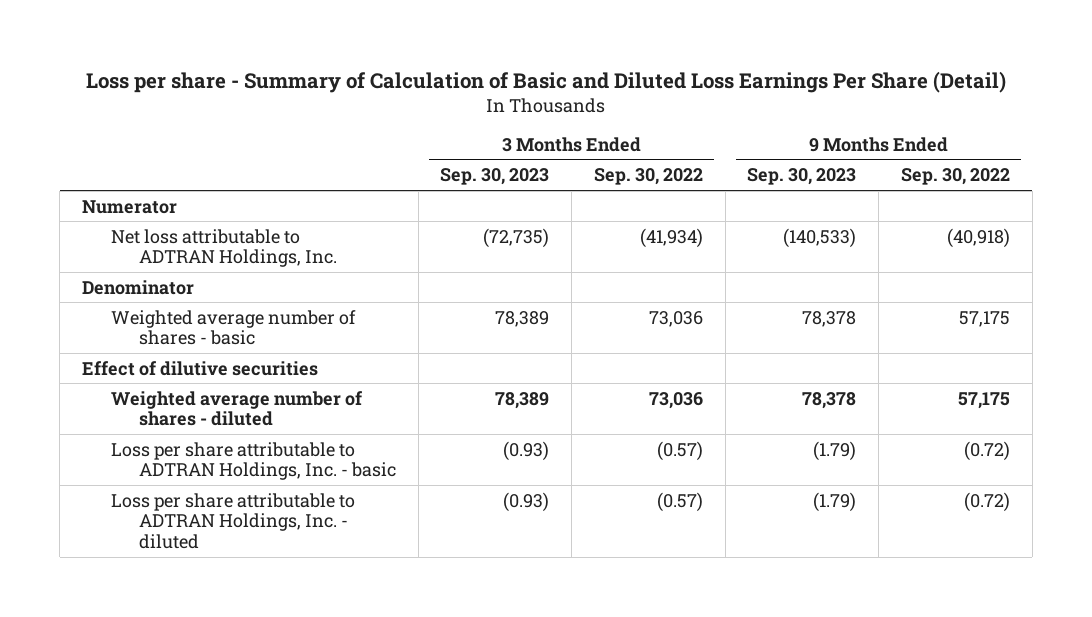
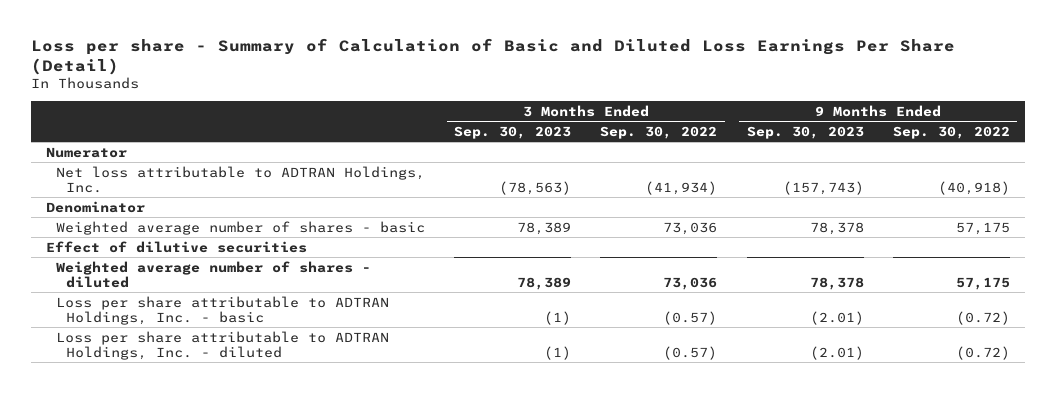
- Net loss attributable to ADTRAN Holdings, Inc. | (72,735) | (41,934) | (140,533) | (40,918)
+ Net loss attributable to ADTRAN Holdings, Inc. | (78,563) | (41,934) | (157,743) | (40,918)
- Loss per share attributable to ADTRAN Holdings, Inc. - basic | (0.93) | (0.57) | (1.79) | (0.72)
- Loss per share attributable to ADTRAN Holdings, Inc. - diluted | (0.93) | (0.57) | (1.79) | (0.72)
+ Loss per share attributable to ADTRAN Holdings, Inc. - basic | (1) | (0.57) | (2.01) | (0.72)
+ Loss per share attributable to ADTRAN Holdings, Inc. - diluted | (1) | (0.57) | (2.01) | (0.72)

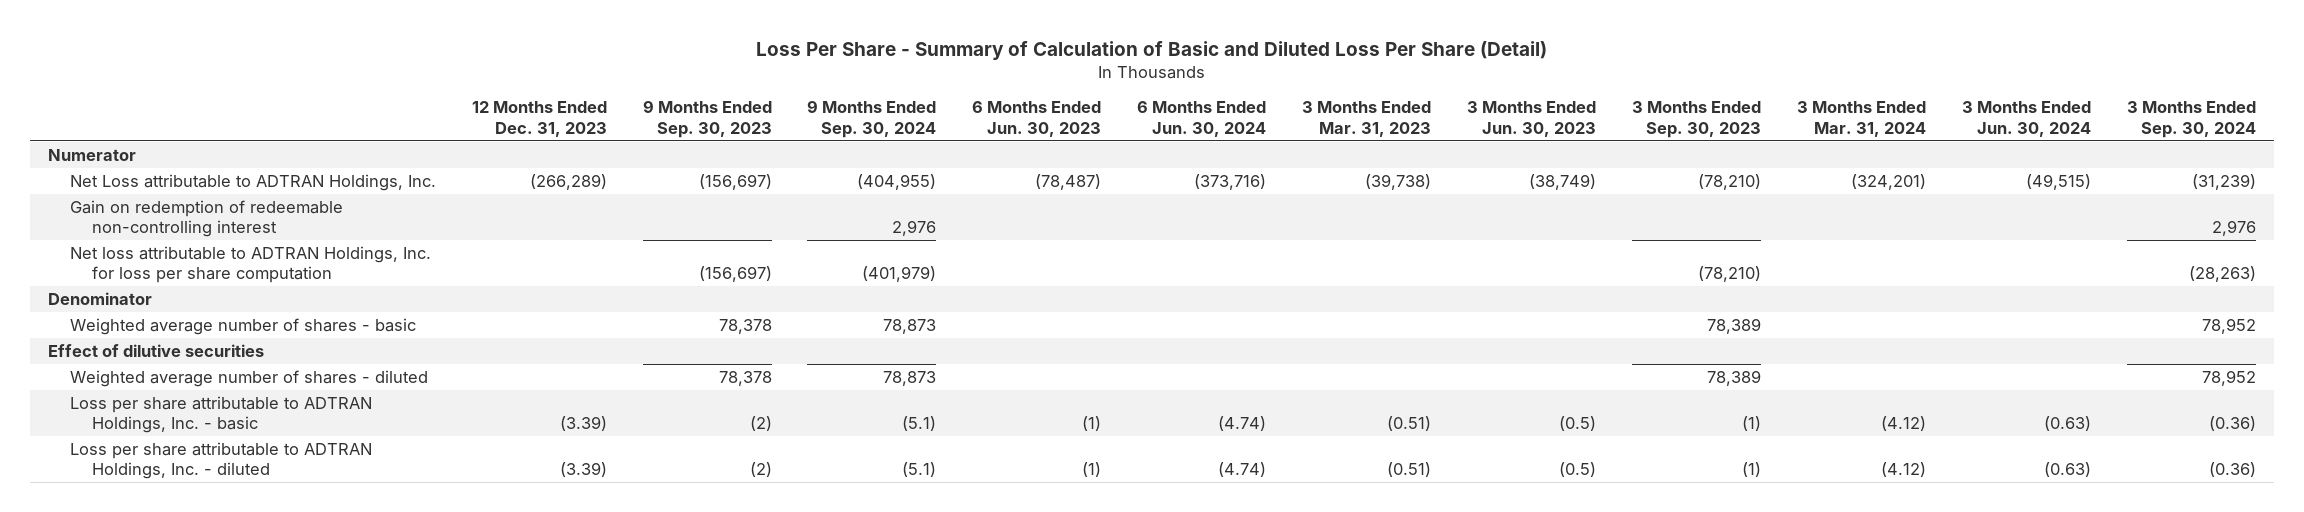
- Loss per share - Summary of Calculation of Basic and Diluted Loss Earnings Per Share (Detail)
+ Loss Per Share - Summary of Calculation of Basic and Diluted Loss Per Share (Detail)
- | 3 Months Ended Sep. 30, 2023 | 3 Months Ended Sep. 30, 2022 | 9 Months Ended Sep. 30, 2023 | 9 Months Ended Sep. 30, 2022
+ | 12 Months Ended Dec. 31, 2023 | 9 Months Ended Sep. 30, 2023 | 9 Months Ended Sep. 30, 2024 | 6 Months Ended Jun. 30, 2023 | 6 Months Ended Jun. 30, 2024 | 3 Months Ended Mar. 31, 2023 | 3 Months Ended Jun. 30, 2023 | 3 Months Ended Sep. 30, 2023 | 3 Months Ended Mar. 31, 2024 | 3 Months Ended Jun. 30, 2024 | 3 Months Ended Sep. 30, 2024
- Net loss attributable to ADTRAN Holdings, Inc. | (78,563) | (41,934) | (157,743) | (40,918)
+ Net Loss attributable to ADTRAN Holdings, Inc. | (266,289) | (156,697) | (404,955) | (78,487) | (373,716) | (39,738) | (38,749) | (78,210) | (324,201) | (49,515) | (31,239)
+ Gain on redemption of redeemable non-controlling interest | | | 2,976 | | | | | | | | 2,976
+ Net loss attributable to ADTRAN Holdings, Inc. for loss per share computation | | (156,697) | (401,979) | | | | | (78,210) | | | (28,263)
- Loss per share attributable to ADTRAN Holdings, Inc. - basic | (1) | (0.57) | (2.01) | (0.72)
- Loss per share attributable to ADTRAN Holdings, Inc. - diluted | (1) | (0.57) | (2.01) | (0.72)
+ Loss per share attributable to ADTRAN Holdings, Inc. - basic | (3.39) | (2) | (5.1) | (1) | (4.74) | (0.51) | (0.5) | (1) | (4.12) | (0.63) | (0.36)
+ Loss per share attributable to ADTRAN Holdings, Inc. - diluted | (3.39) | (2) | (5.1) | (1) | (4.74) | (0.51) | (0.5) | (1) | (4.12) | (0.63) | (0.36)

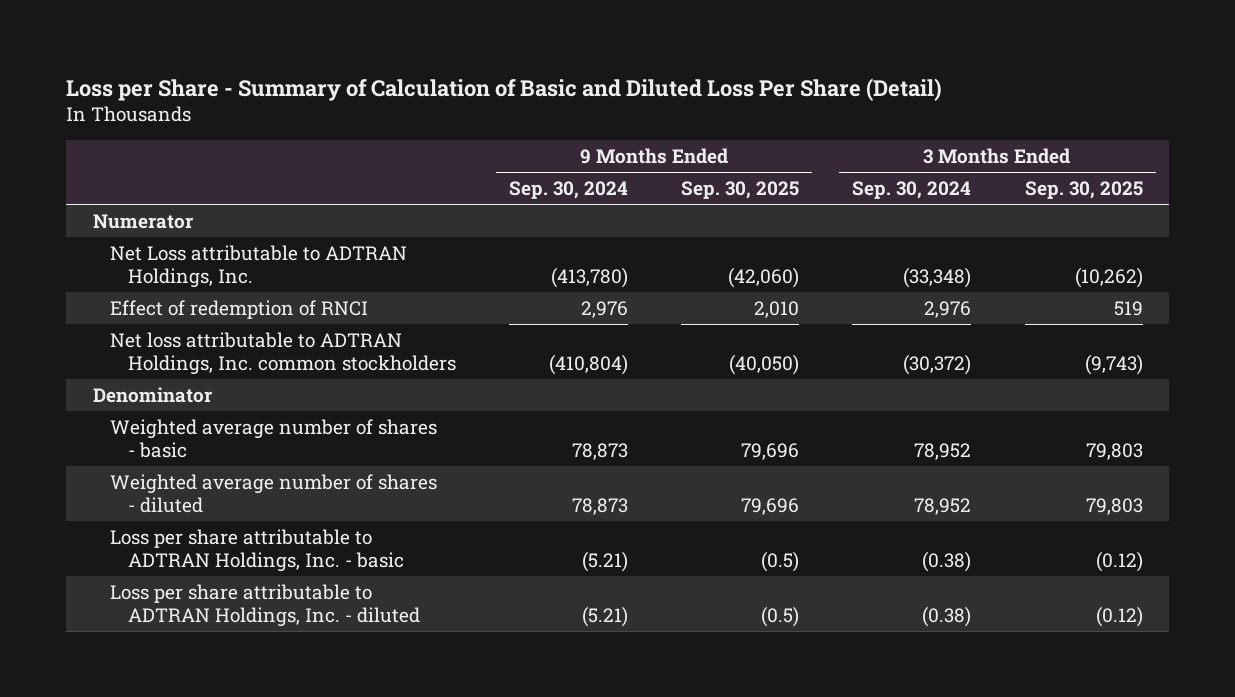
- Loss Per Share - Summary of Calculation of Basic and Diluted Loss Per Share (Detail)
+ Loss per Share - Summary of Calculation of Basic and Diluted Loss Per Share (Detail)
- | 12 Months Ended Dec. 31, 2023 | 9 Months Ended Sep. 30, 2023 | 9 Months Ended Sep. 30, 2024 | 6 Months Ended Jun. 30, 2023 | 6 Months Ended Jun. 30, 2024 | 3 Months Ended Mar. 31, 2023 | 3 Months Ended Jun. 30, 2023 | 3 Months Ended Sep. 30, 2023 | 3 Months Ended Mar. 31, 2024 | 3 Months Ended Jun. 30, 2024 | 3 Months Ended Sep. 30, 2024
+ | 9 Months Ended Sep. 30, 2024 | 9 Months Ended Sep. 30, 2025 | 3 Months Ended Sep. 30, 2024 | 3 Months Ended Sep. 30, 2025
- Net Loss attributable to ADTRAN Holdings, Inc. | (266,289) | (156,697) | (404,955) | (78,487) | (373,716) | (39,738) | (38,749) | (78,210) | (324,201) | (49,515) | (31,239)
- Gain on redemption of redeemable non-controlling interest | | | 2,976 | | | | | | | | 2,976
- Net loss attributable to ADTRAN Holdings, Inc. for loss per share computation | | (156,697) | (401,979) | | | | | (78,210) | | | (28,263)
+ Net Loss attributable to ADTRAN Holdings, Inc. | (413,780) | (42,060) | (33,348) | (10,262)
+ Effect of redemption of RNCI | 2,976 | 2,010 | 2,976 | 519
+ Net loss attributable to ADTRAN Holdings, Inc. common stockholders | (410,804) | (40,050) | (30,372) | (9,743)
- Effect of dilutive securities
- Loss per share attributable to ADTRAN Holdings, Inc. - basic | (3.39) | (2) | (5.1) | (1) | (4.74) | (0.51) | (0.5) | (1) | (4.12) | (0.63) | (0.36)
- Loss per share attributable to ADTRAN Holdings, Inc. - diluted | (3.39) | (2) | (5.1) | (1) | (4.74) | (0.51) | (0.5) | (1) | (4.12) | (0.63) | (0.36)
+ Loss per share attributable to ADTRAN Holdings, Inc. - basic | (5.21) | (0.5) | (0.38) | (0.12)
+ Loss per share attributable to ADTRAN Holdings, Inc. - diluted | (5.21) | (0.5) | (0.38) | (0.12)

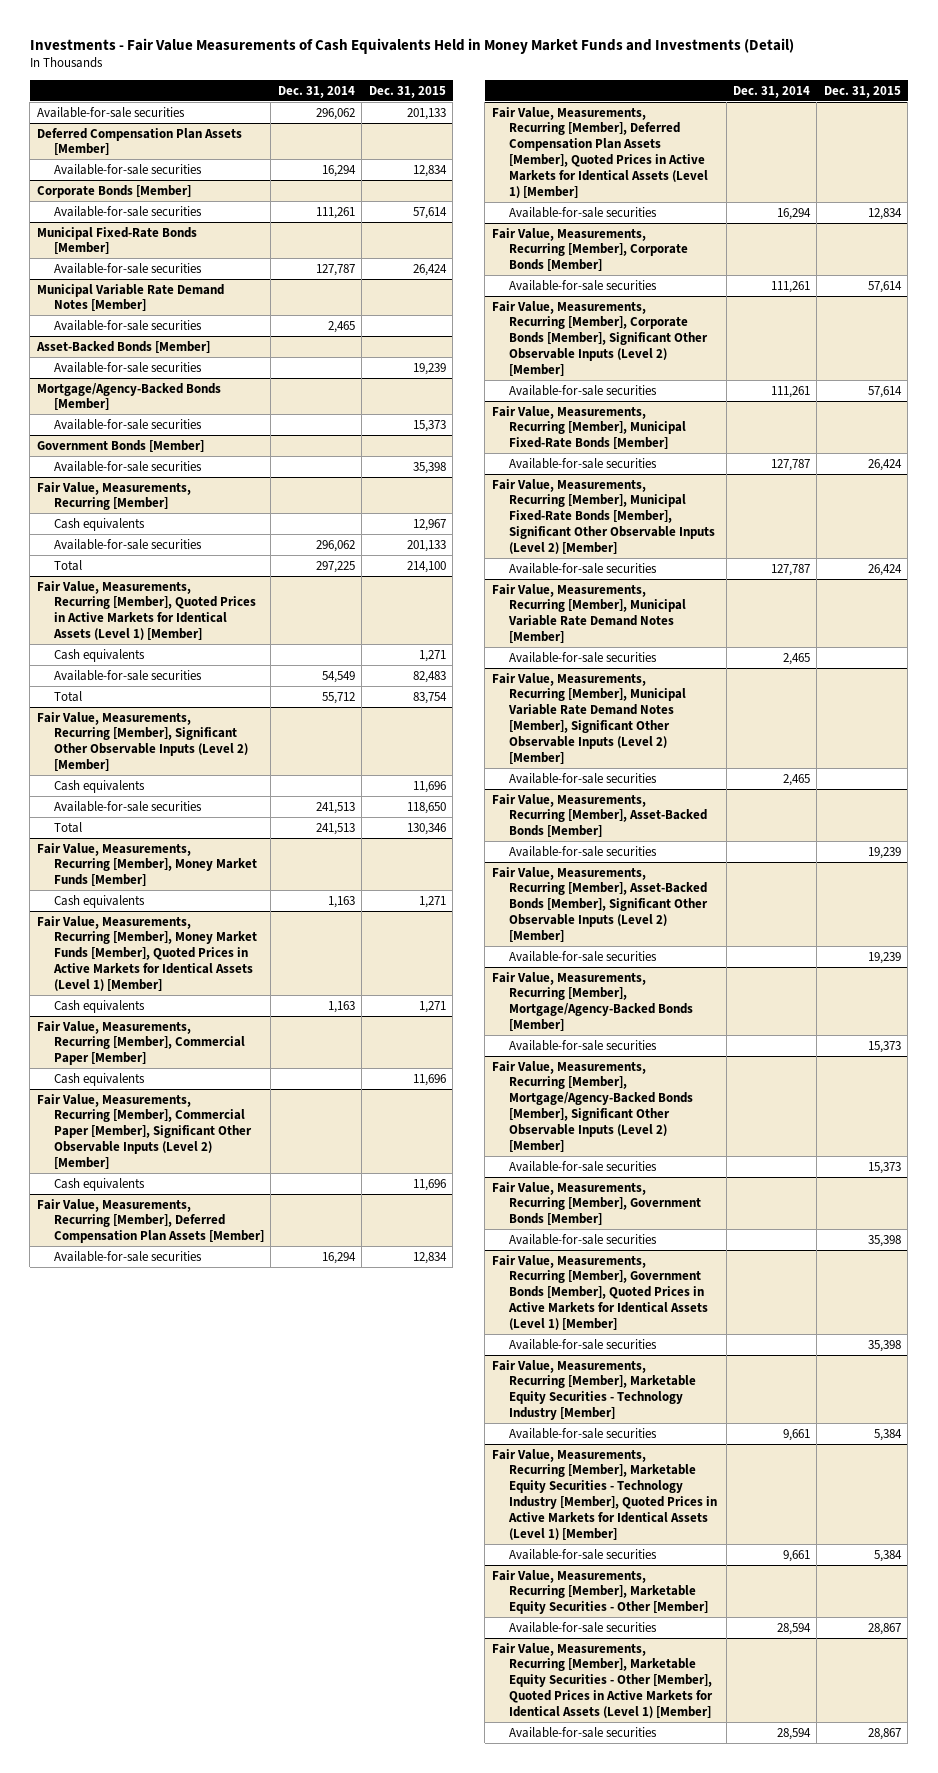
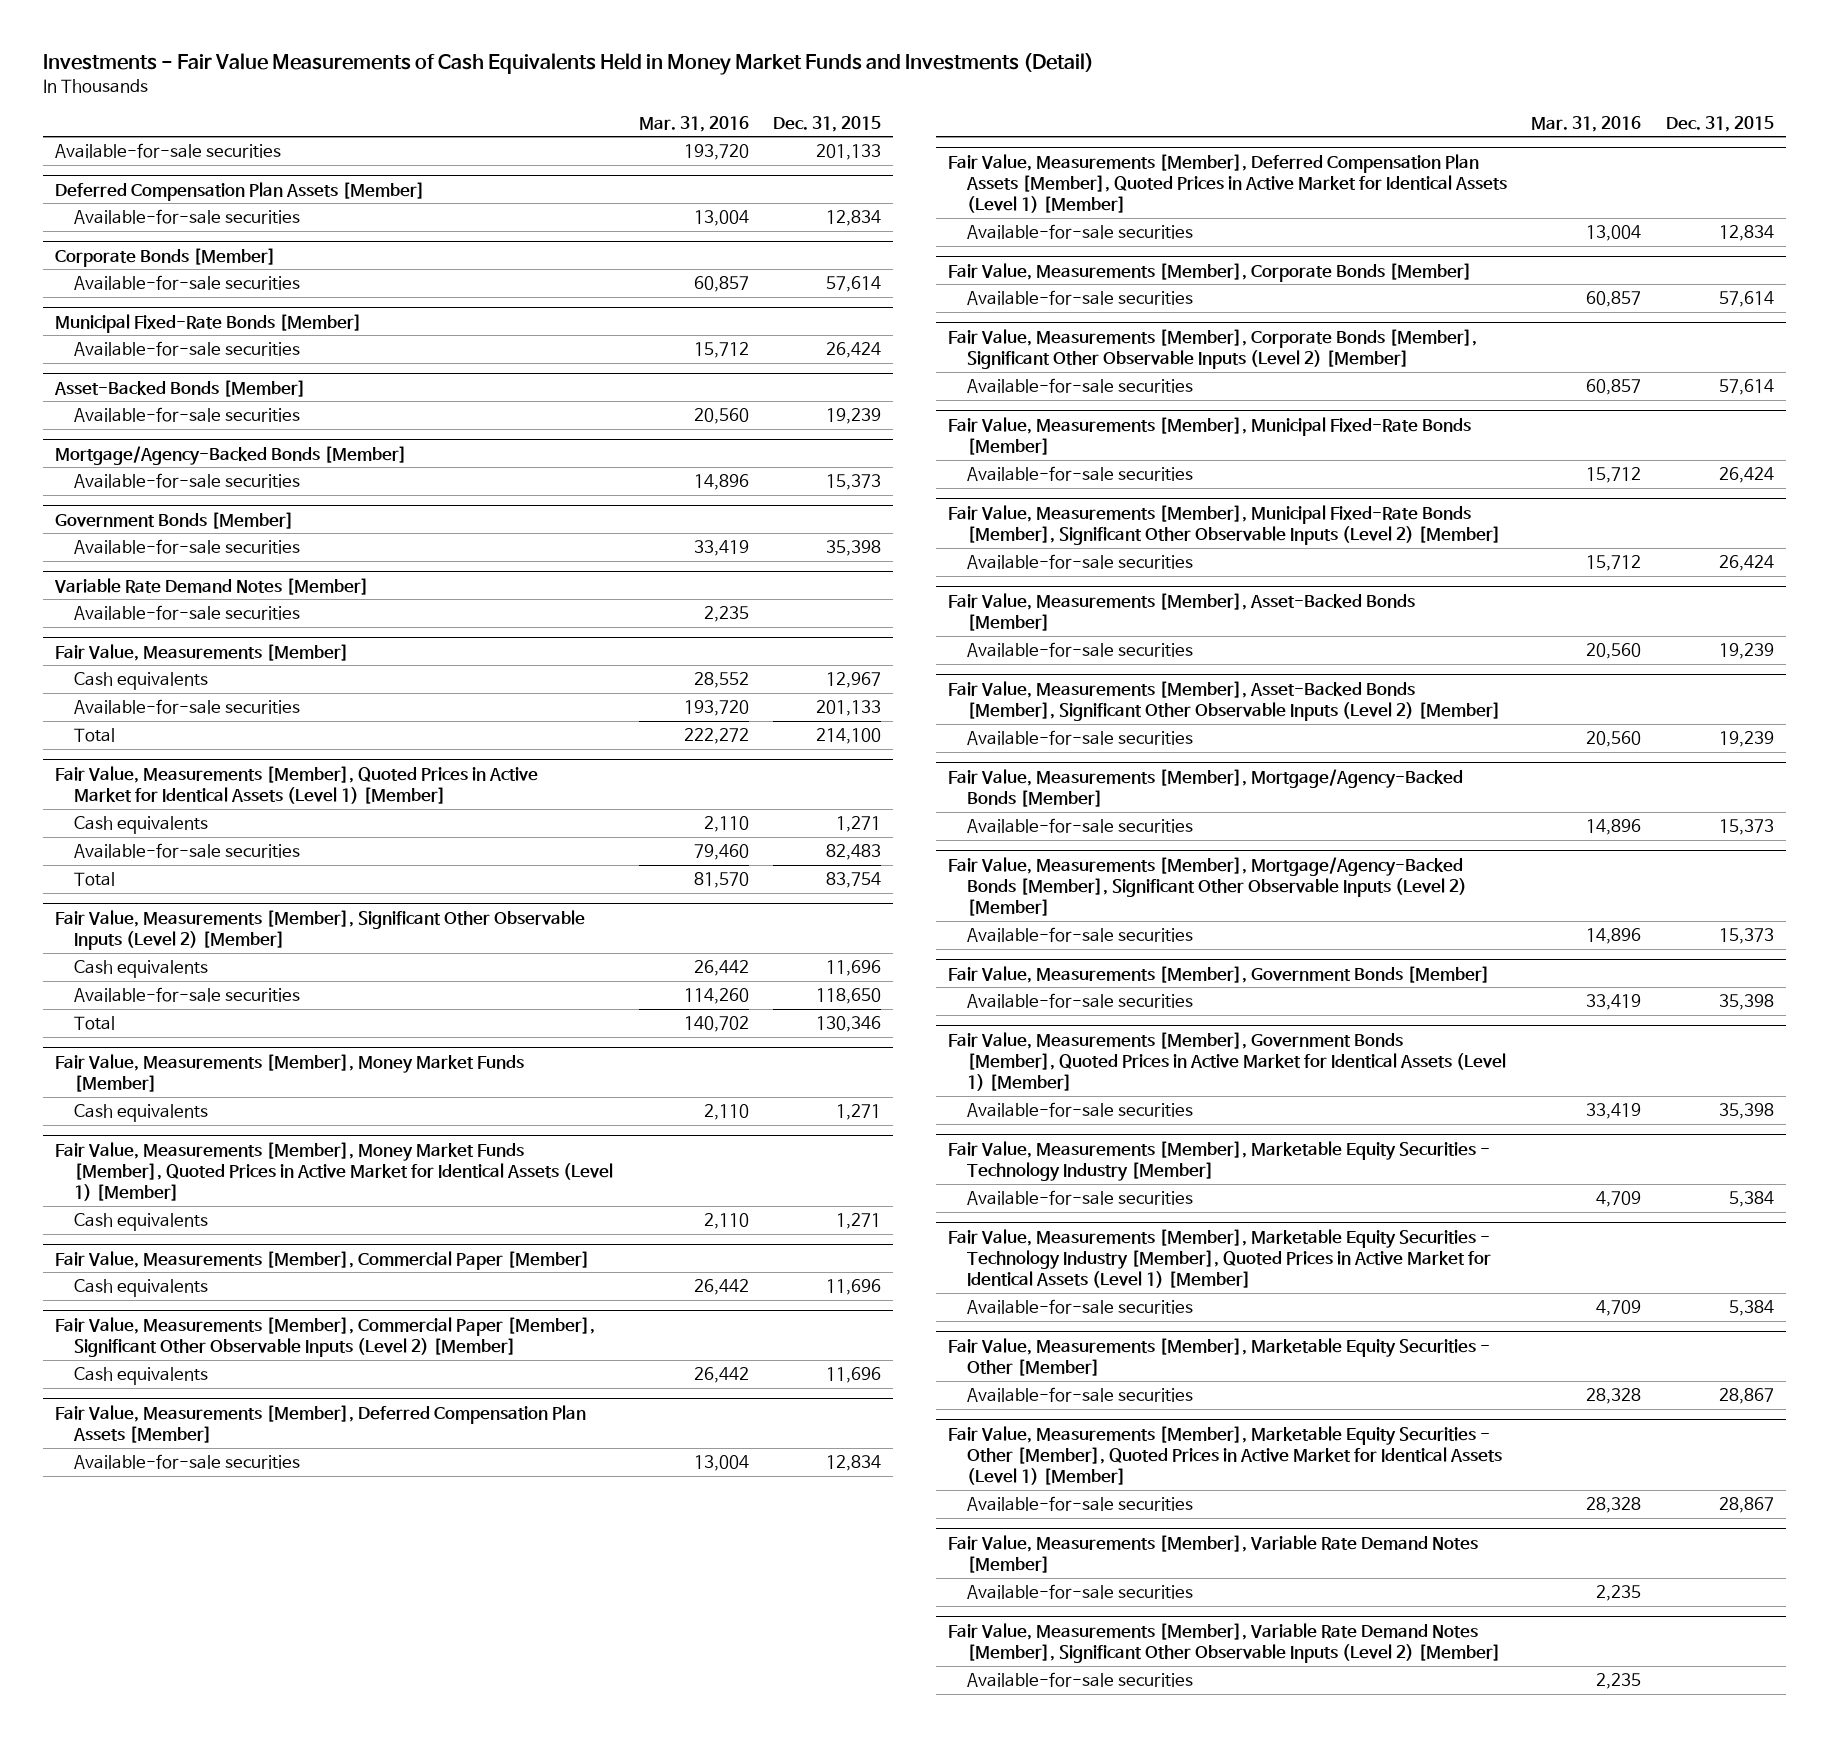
- | Dec. 31, 2014 | Dec. 31, 2015
+ | Mar. 31, 2016 | Dec. 31, 2015
- Municipal Variable Rate Demand Notes [Member]
- Available-for-sale securities | 2,465 |
- Fair Value, Measurements, Recurring [Member]
+ Variable Rate Demand Notes [Member]
+ Available-for-sale securities | 2,235 |
+ Fair Value, Measurements [Member]
- Fair Value, Measurements, Recurring [Member], Quoted Prices in Active Markets for Identical Assets (Level 1) [Member]
+ Fair Value, Measurements [Member], Quoted Prices in Active Market for Identical Assets (Level 1) [Member]
- Fair Value, Measurements, Recurring [Member], Significant Other Observable Inputs (Level 2) [Member]
+ Fair Value, Measurements [Member], Significant Other Observable Inputs (Level 2) [Member]
- Fair Value, Measurements, Recurring [Member], Money Market Funds [Member]
+ Fair Value, Measurements [Member], Money Market Funds [Member]
- Fair Value, Measurements, Recurring [Member], Money Market Funds [Member], Quoted Prices in Active Markets for Identical Assets (Level 1) [Member]
+ Fair Value, Measurements [Member], Money Market Funds [Member], Quoted Prices in Active Market for Identical Assets (Level 1) [Member]
- Fair Value, Measurements, Recurring [Member], Commercial Paper [Member]
+ Fair Value, Measurements [Member], Commercial Paper [Member]
- Fair Value, Measurements, Recurring [Member], Commercial Paper [Member], Significant Other Observable Inputs (Level 2) [Member]
+ Fair Value, Measurements [Member], Commercial Paper [Member], Significant Other Observable Inputs (Level 2) [Member]
- Fair Value, Measurements, Recurring [Member], Deferred Compensation Plan Assets [Member]
+ Fair Value, Measurements [Member], Deferred Compensation Plan Assets [Member]
- Fair Value, Measurements, Recurring [Member], Deferred Compensation Plan Assets [Member], Quoted Prices in Active Markets for Identical Assets (Level 1) [Member]
+ Fair Value, Measurements [Member], Deferred Compensation Plan Assets [Member], Quoted Prices in Active Market for Identical Assets (Level 1) [Member]
- Fair Value, Measurements, Recurring [Member], Corporate Bonds [Member]
+ Fair Value, Measurements [Member], Corporate Bonds [Member]
- Fair Value, Measurements, Recurring [Member], Corporate Bonds [Member], Significant Other Observable Inputs (Level 2) [Member]
+ Fair Value, Measurements [Member], Corporate Bonds [Member], Significant Other Observable Inputs (Level 2) [Member]
- Fair Value, Measurements, Recurring [Member], Municipal Fixed-Rate Bonds [Member]
+ Fair Value, Measurements [Member], Municipal Fixed-Rate Bonds [Member]
- Fair Value, Measurements, Recurring [Member], Municipal Fixed-Rate Bonds [Member], Significant Other Observable Inputs (Level 2) [Member]
+ Fair Value, Measurements [Member], Municipal Fixed-Rate Bonds [Member], Significant Other Observable Inputs (Level 2) [Member]
- Fair Value, Measurements, Recurring [Member], Municipal Variable Rate Demand Notes [Member]
- Available-for-sale securities | 2,465 |
- Fair Value, Measurements, Recurring [Member], Municipal Variable Rate Demand Notes [Member], Significant Other Observable Inputs (Level 2) [Member]
- Available-for-sale securities | 2,465 |
- Fair Value, Measurements, Recurring [Member], Asset-Backed Bonds [Member]
+ Fair Value, Measurements [Member], Asset-Backed Bonds [Member]
- Fair Value, Measurements, Recurring [Member], Asset-Backed Bonds [Member], Significant Other Observable Inputs (Level 2) [Member]
+ Fair Value, Measurements [Member], Asset-Backed Bonds [Member], Significant Other Observable Inputs (Level 2) [Member]
- Fair Value, Measurements, Recurring [Member], Mortgage/Agency-Backed Bonds [Member]
+ Fair Value, Measurements [Member], Mortgage/Agency-Backed Bonds [Member]
- Fair Value, Measurements, Recurring [Member], Mortgage/Agency-Backed Bonds [Member], Significant Other Observable Inputs (Level 2) [Member]
+ Fair Value, Measurements [Member], Mortgage/Agency-Backed Bonds [Member], Significant Other Observable Inputs (Level 2) [Member]
- Fair Value, Measurements, Recurring [Member], Government Bonds [Member]
+ Fair Value, Measurements [Member], Government Bonds [Member]
- Fair Value, Measurements, Recurring [Member], Government Bonds [Member], Quoted Prices in Active Markets for Identical Assets (Level 1) [Member]
+ Fair Value, Measurements [Member], Government Bonds [Member], Quoted Prices in Active Market for Identical Assets (Level 1) [Member]
- Fair Value, Measurements, Recurring [Member], Marketable Equity Securities - Technology Industry [Member]
+ Fair Value, Measurements [Member], Marketable Equity Securities - Technology Industry [Member]
- Fair Value, Measurements, Recurring [Member], Marketable Equity Securities - Technology Industry [Member], Quoted Prices in Active Markets for Identical Assets (Level 1) [Member]
+ Fair Value, Measurements [Member], Marketable Equity Securities - Technology Industry [Member], Quoted Prices in Active Market for Identical Assets (Level 1) [Member]
- Fair Value, Measurements, Recurring [Member], Marketable Equity Securities - Other [Member]
+ Fair Value, Measurements [Member], Marketable Equity Securities - Other [Member]
- Fair Value, Measurements, Recurring [Member], Marketable Equity Securities - Other [Member], Quoted Prices in Active Markets for Identical Assets (Level 1) [Member]
+ Fair Value, Measurements [Member], Marketable Equity Securities - Other [Member], Quoted Prices in Active Market for Identical Assets (Level 1) [Member]
+ Fair Value, Measurements [Member], Variable Rate Demand Notes [Member]
+ Available-for-sale securities | 2,235 |
+ Fair Value, Measurements [Member], Variable Rate Demand Notes [Member], Significant Other Observable Inputs (Level 2) [Member]
+ Available-for-sale securities | 2,235 |

